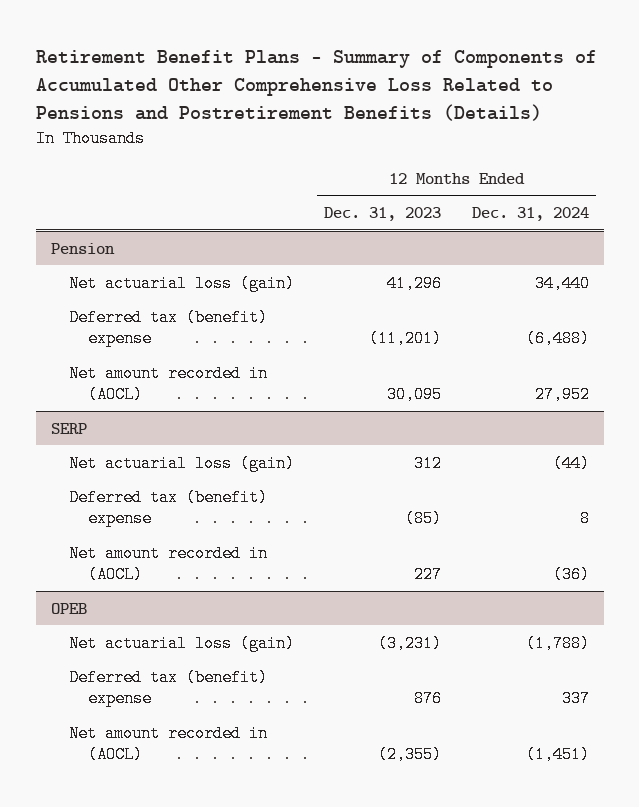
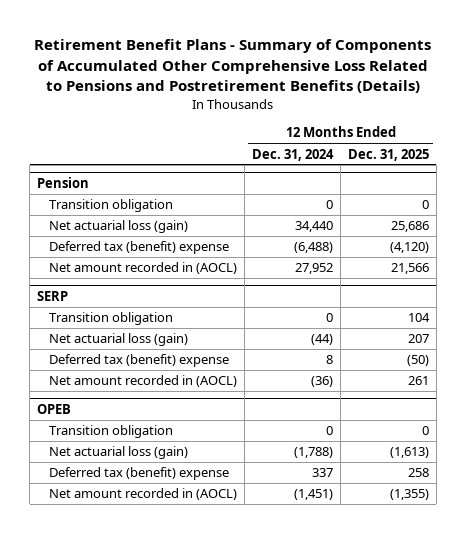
- | 12 Months Ended Dec. 31, 2023 | 12 Months Ended Dec. 31, 2024
+ | 12 Months Ended Dec. 31, 2024 | 12 Months Ended Dec. 31, 2025
@ Pension
+ Transition obligation | 0 | 0
@ SERP
+ Transition obligation | 0 | 104
@ OPEB
+ Transition obligation | 0 | 0

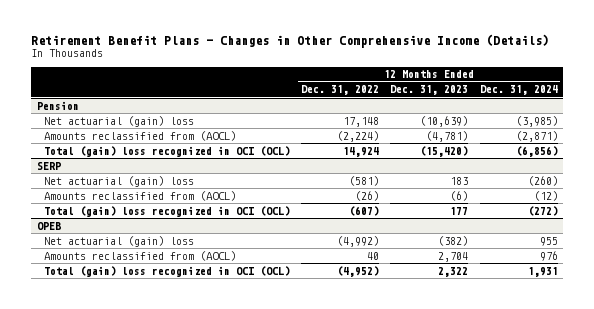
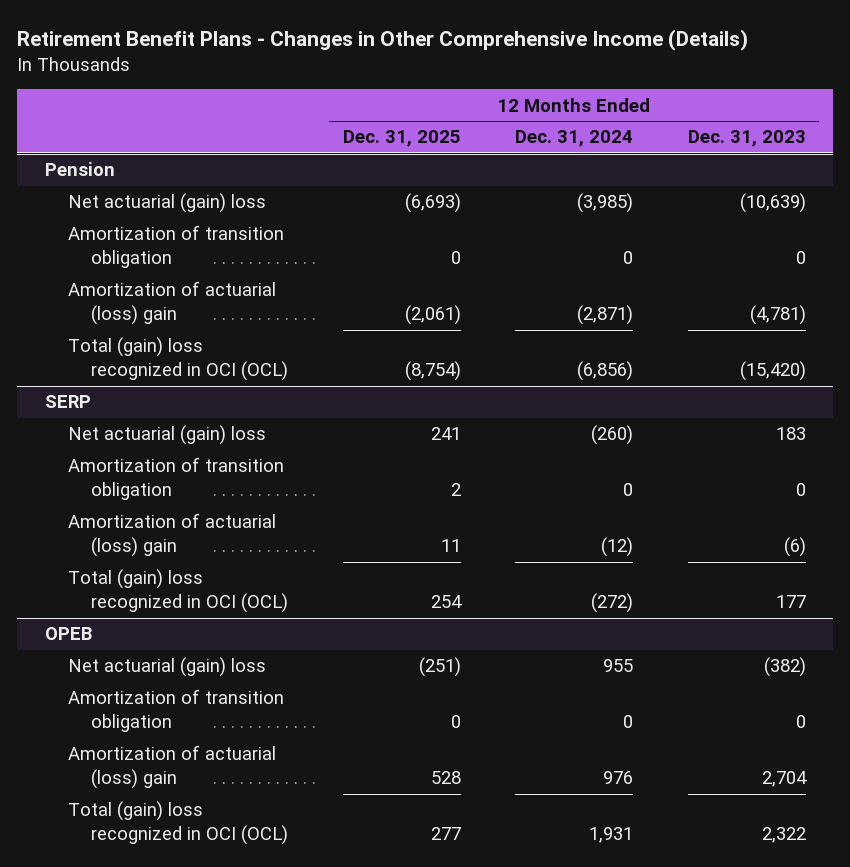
- | 12 Months Ended Dec. 31, 2022 | 12 Months Ended Dec. 31, 2023 | 12 Months Ended Dec. 31, 2024
+ | 12 Months Ended Dec. 31, 2025 | 12 Months Ended Dec. 31, 2024 | 12 Months Ended Dec. 31, 2023
@ Pension
- Amounts reclassified from (AOCL) | (2,224) | (4,781) | (2,871)
+ Amortization of transition obligation | 0 | 0 | 0
+ Amortization of actuarial (loss) gain | (2,061) | (2,871) | (4,781)
@ SERP
- Amounts reclassified from (AOCL) | (26) | (6) | (12)
+ Amortization of transition obligation | 2 | 0 | 0
+ Amortization of actuarial (loss) gain | 11 | (12) | (6)
@ OPEB
- Amounts reclassified from (AOCL) | 40 | 2,704 | 976
+ Amortization of transition obligation | 0 | 0 | 0
+ Amortization of actuarial (loss) gain | 528 | 976 | 2,704

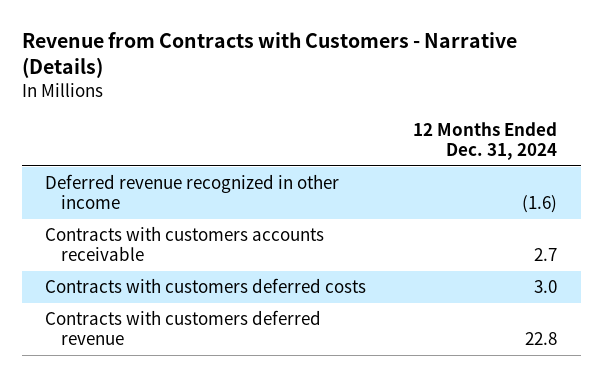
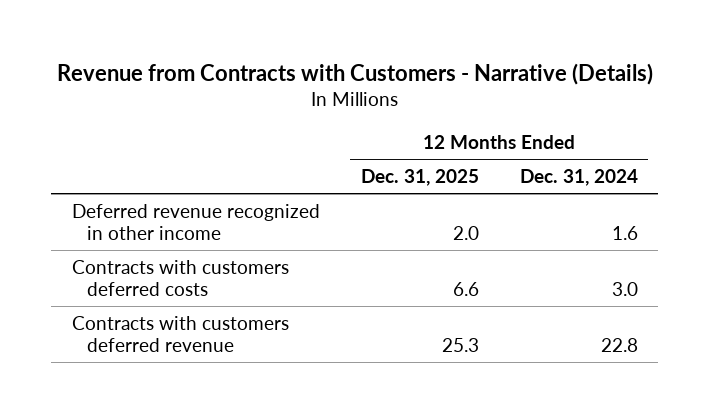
- | 12 Months Ended Dec. 31, 2024
+ | 12 Months Ended Dec. 31, 2025 | 12 Months Ended Dec. 31, 2024
- Deferred revenue recognized in other income | (1.6)
- Contracts with customers accounts receivable | 2.7
+ Deferred revenue recognized in other income | 2.0 | 1.6

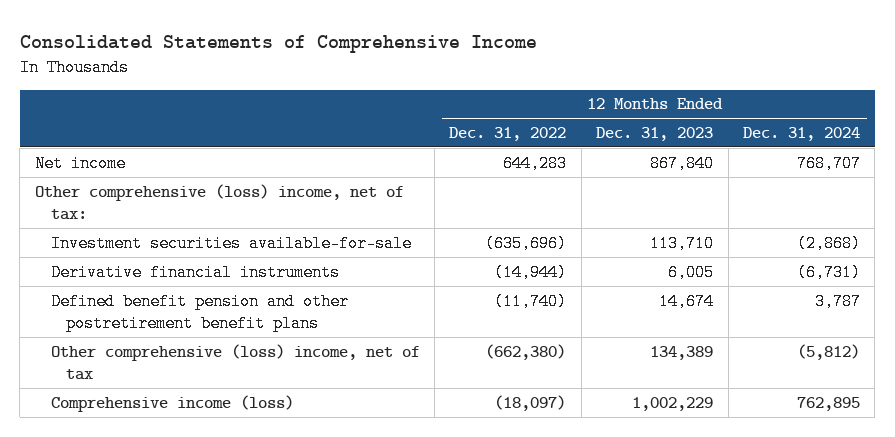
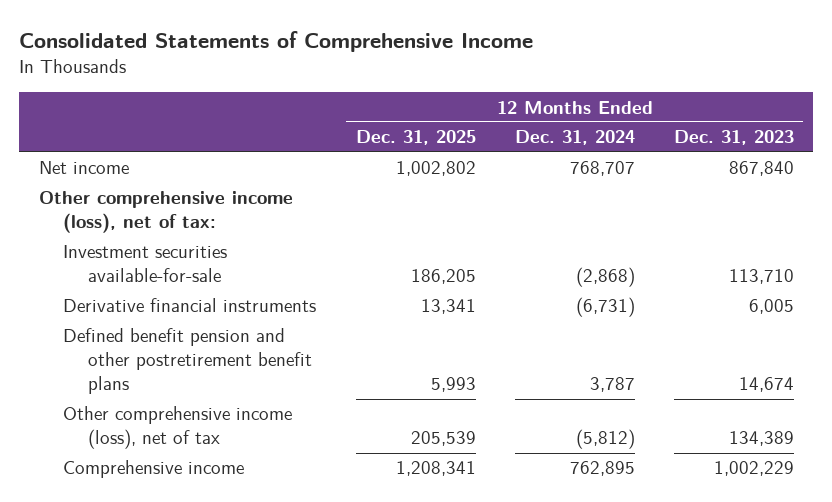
- | 12 Months Ended Dec. 31, 2022 | 12 Months Ended Dec. 31, 2023 | 12 Months Ended Dec. 31, 2024
+ | 12 Months Ended Dec. 31, 2025 | 12 Months Ended Dec. 31, 2024 | 12 Months Ended Dec. 31, 2023
- Other comprehensive (loss) income, net of tax:
+ Other comprehensive income (loss), net of tax:
- Other comprehensive (loss) income, net of tax | (662,380) | 134,389 | (5,812)
- Comprehensive income (loss) | (18,097) | 1,002,229 | 762,895
+ Other comprehensive income (loss), net of tax | 205,539 | (5,812) | 134,389
+ Comprehensive income | 1,208,341 | 762,895 | 1,002,229

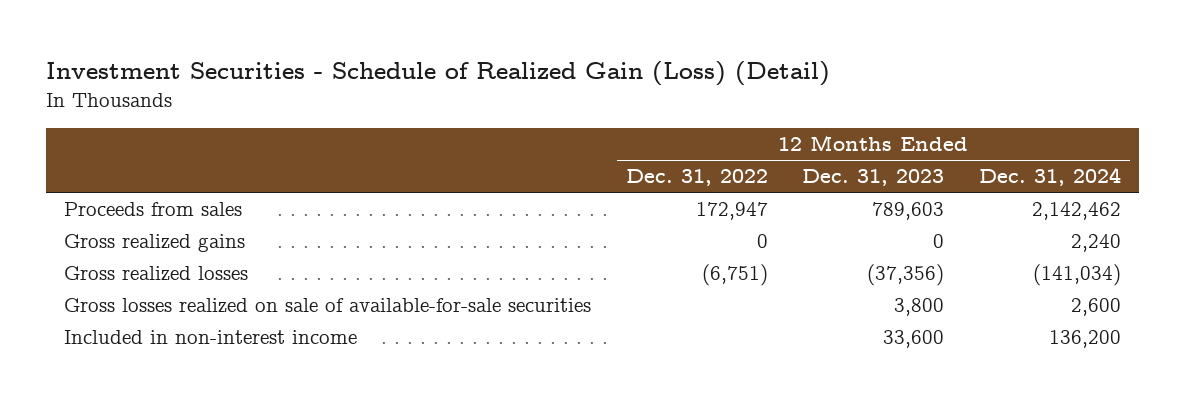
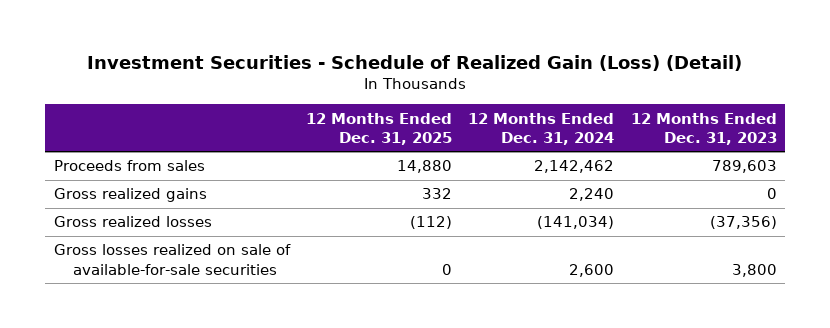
- | 12 Months Ended Dec. 31, 2022 | 12 Months Ended Dec. 31, 2023 | 12 Months Ended Dec. 31, 2024
+ | 12 Months Ended Dec. 31, 2025 | 12 Months Ended Dec. 31, 2024 | 12 Months Ended Dec. 31, 2023
- Included in non-interest income | | 33,600 | 136,200

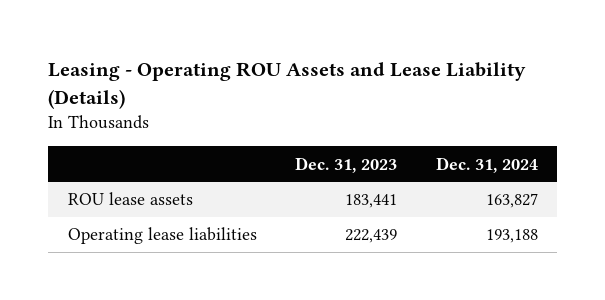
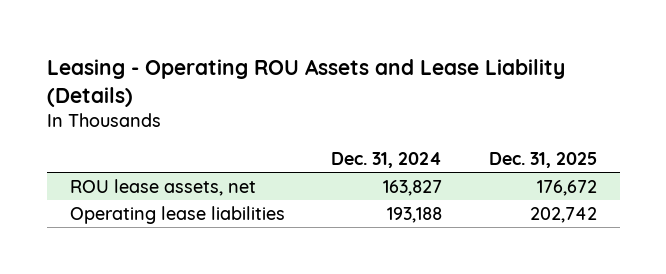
- | Dec. 31, 2023 | Dec. 31, 2024
+ | Dec. 31, 2024 | Dec. 31, 2025
- ROU lease assets | 183,441 | 163,827
+ ROU lease assets, net | 163,827 | 176,672

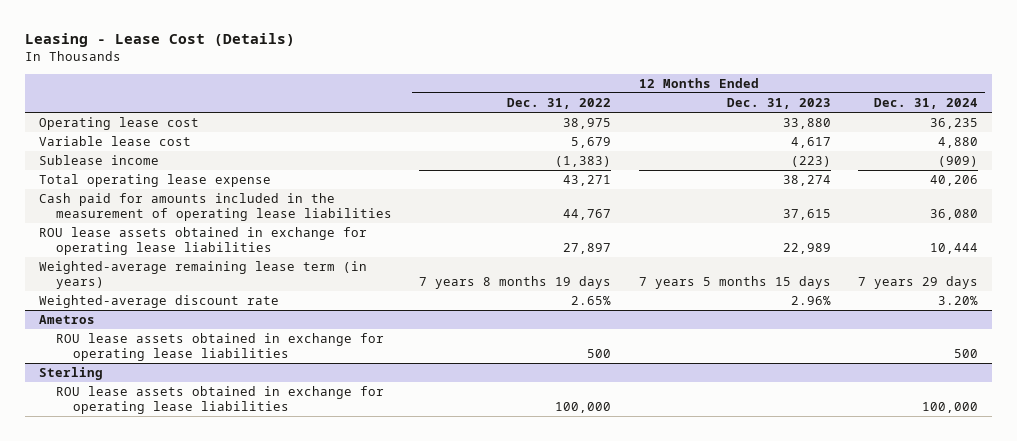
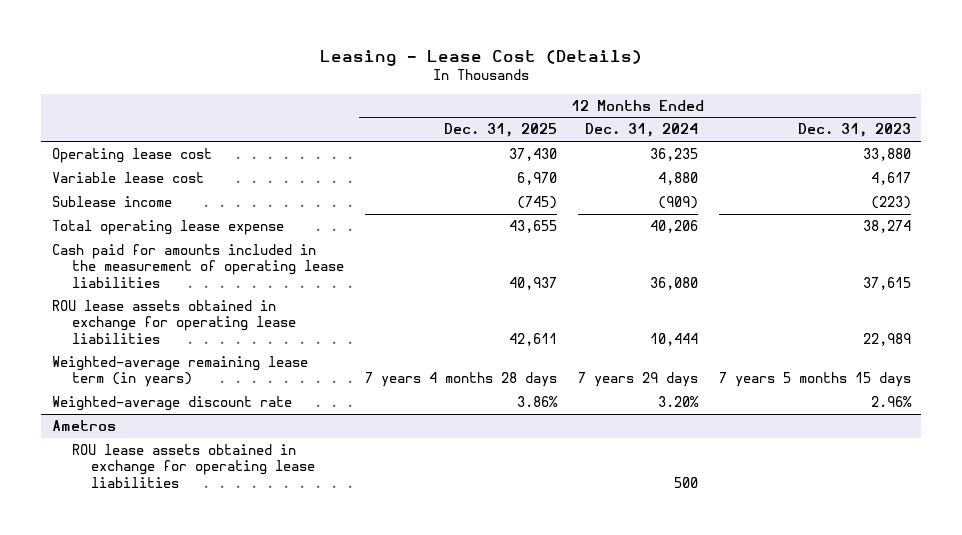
- | 12 Months Ended Dec. 31, 2022 | 12 Months Ended Dec. 31, 2023 | 12 Months Ended Dec. 31, 2024
+ | 12 Months Ended Dec. 31, 2025 | 12 Months Ended Dec. 31, 2024 | 12 Months Ended Dec. 31, 2023
- Sterling
- ROU lease assets obtained in exchange for operating lease liabilities | 100,000 | | 100,000

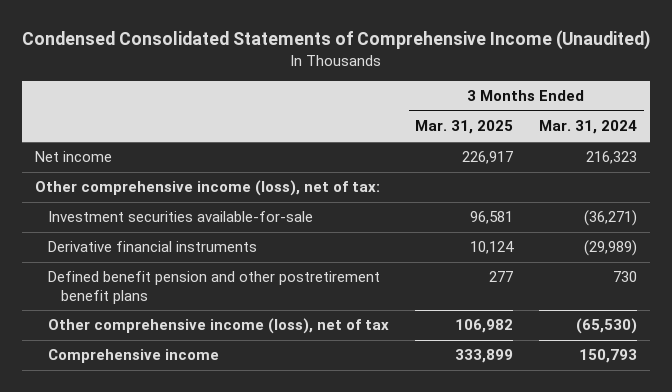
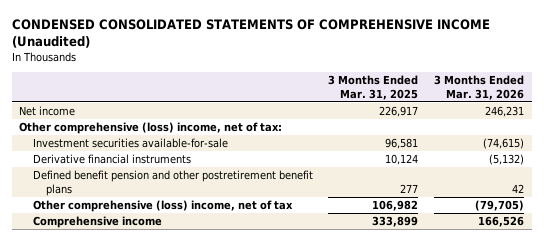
- Condensed Consolidated Statements of Comprehensive Income (Unaudited)
+ CONDENSED CONSOLIDATED STATEMENTS OF COMPREHENSIVE INCOME (Unaudited)
- | 3 Months Ended Mar. 31, 2025 | 3 Months Ended Mar. 31, 2024
+ | 3 Months Ended Mar. 31, 2025 | 3 Months Ended Mar. 31, 2026
- Other comprehensive income (loss), net of tax:
+ Other comprehensive (loss) income, net of tax:
- Other comprehensive income (loss), net of tax | 106,982 | (65,530)
+ Other comprehensive (loss) income, net of tax | 106,982 | (79,705)

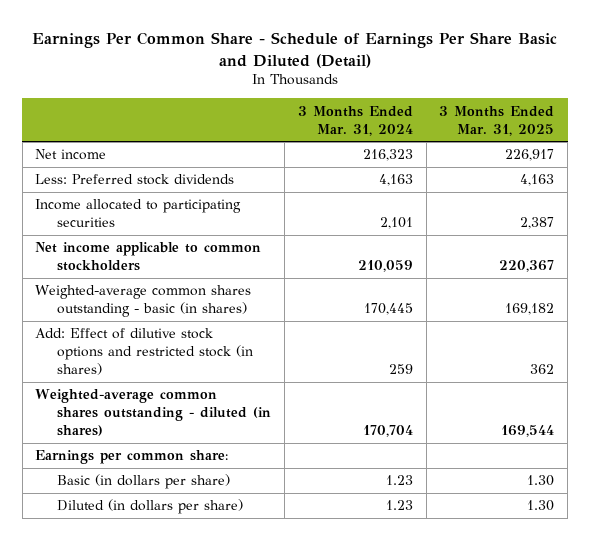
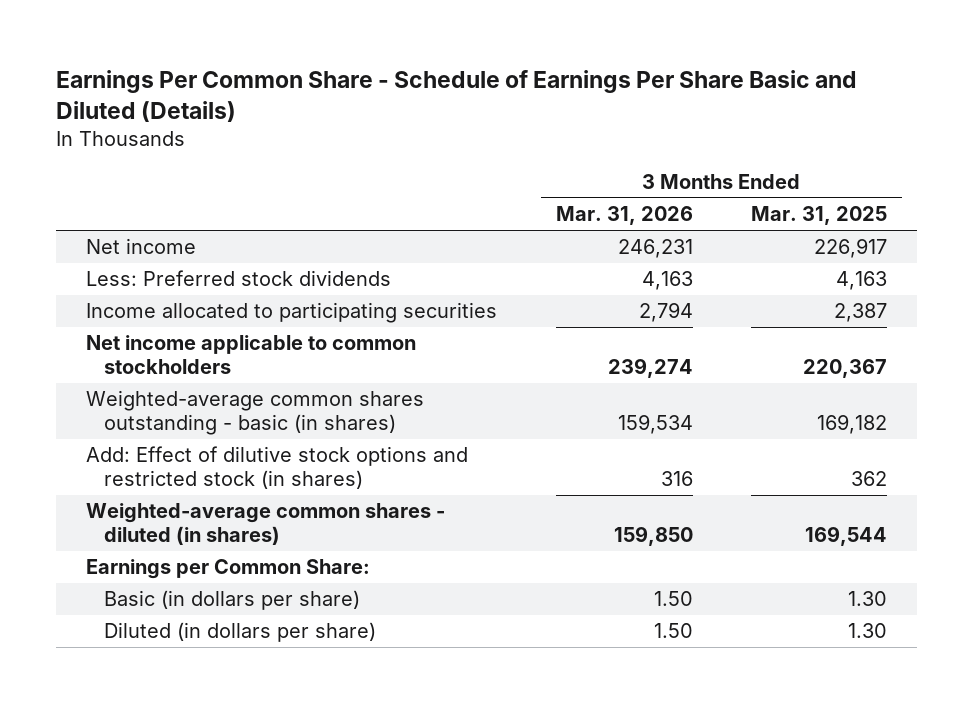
- Earnings Per Common Share - Schedule of Earnings Per Share Basic and Diluted (Detail)
+ Earnings Per Common Share - Schedule of Earnings Per Share Basic and Diluted (Details)
- | 3 Months Ended Mar. 31, 2024 | 3 Months Ended Mar. 31, 2025
+ | 3 Months Ended Mar. 31, 2026 | 3 Months Ended Mar. 31, 2025
- Weighted-average common shares outstanding - diluted (in shares) | 170,704 | 169,544
- Earnings per common share:
+ Weighted-average common shares - diluted (in shares) | 159,850 | 169,544
+ Earnings per Common Share:

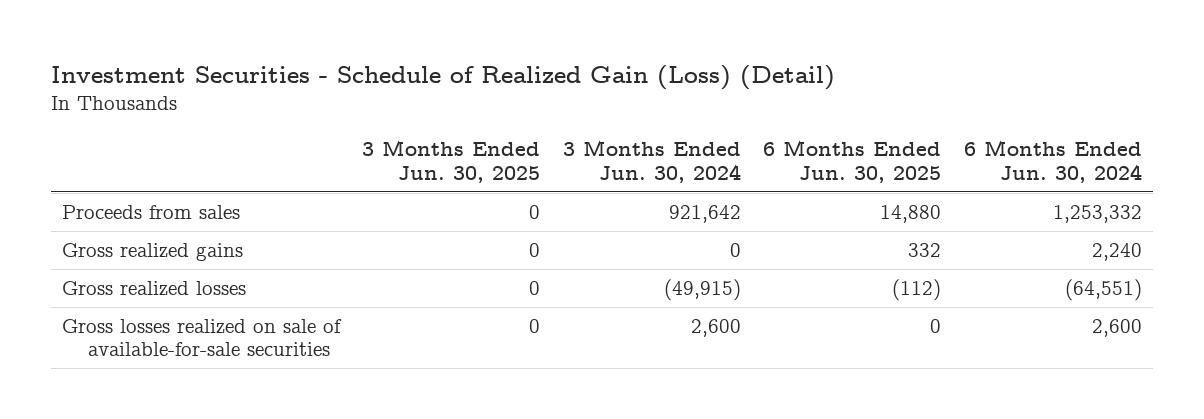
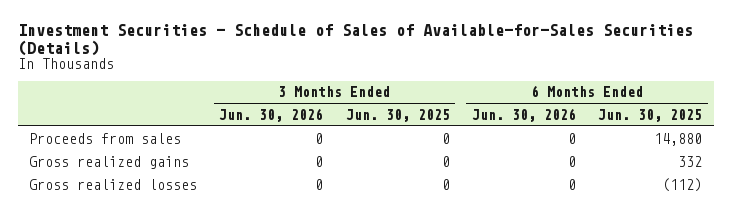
- Investment Securities - Schedule of Realized Gain (Loss) (Detail)
+ Investment Securities - Schedule of Sales of Available-for-Sales Securities (Details)
- | 3 Months Ended Jun. 30, 2025 | 3 Months Ended Jun. 30, 2024 | 6 Months Ended Jun. 30, 2025 | 6 Months Ended Jun. 30, 2024
+ | 3 Months Ended Jun. 30, 2026 | 3 Months Ended Jun. 30, 2025 | 6 Months Ended Jun. 30, 2026 | 6 Months Ended Jun. 30, 2025
- Gross losses realized on sale of available-for-sale securities | 0 | 2,600 | 0 | 2,600

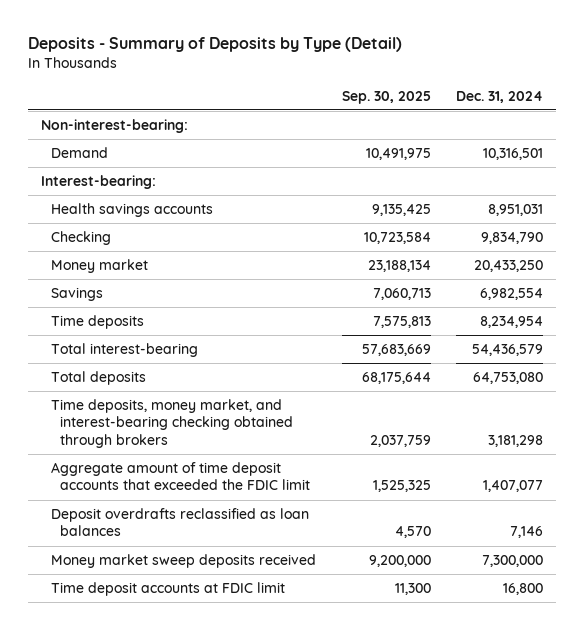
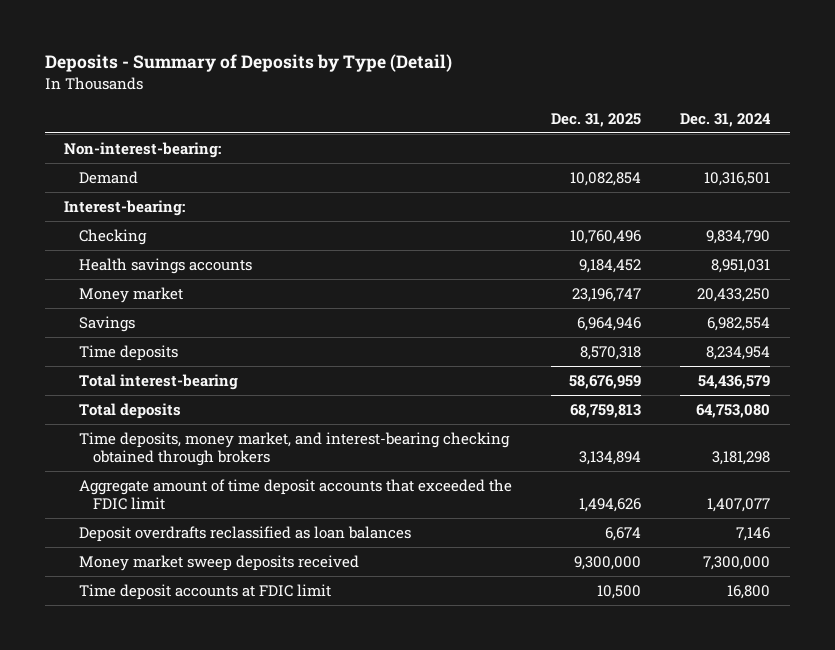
- | Sep. 30, 2025 | Dec. 31, 2024
+ | Dec. 31, 2025 | Dec. 31, 2024
moved down: Health savings accounts | 9,184,452 | 8,951,031

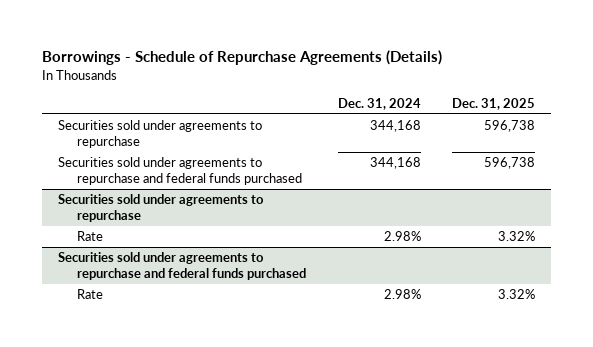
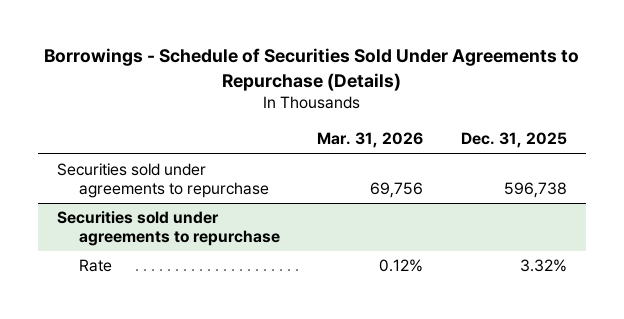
- Borrowings - Schedule of Repurchase Agreements (Details)
+ Borrowings - Schedule of Securities Sold Under Agreements to Repurchase (Details)
- | Dec. 31, 2024 | Dec. 31, 2025
+ | Mar. 31, 2026 | Dec. 31, 2025
- Securities sold under agreements to repurchase and federal funds purchased | 344,168 | 596,738
- Securities sold under agreements to repurchase and federal funds purchased
- Rate | 2.98% | 3.32%

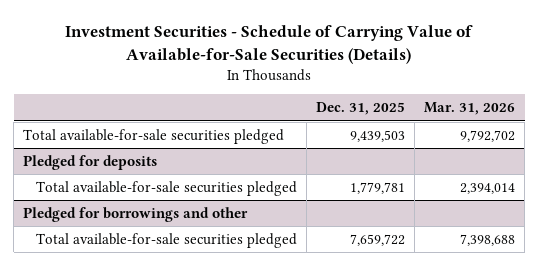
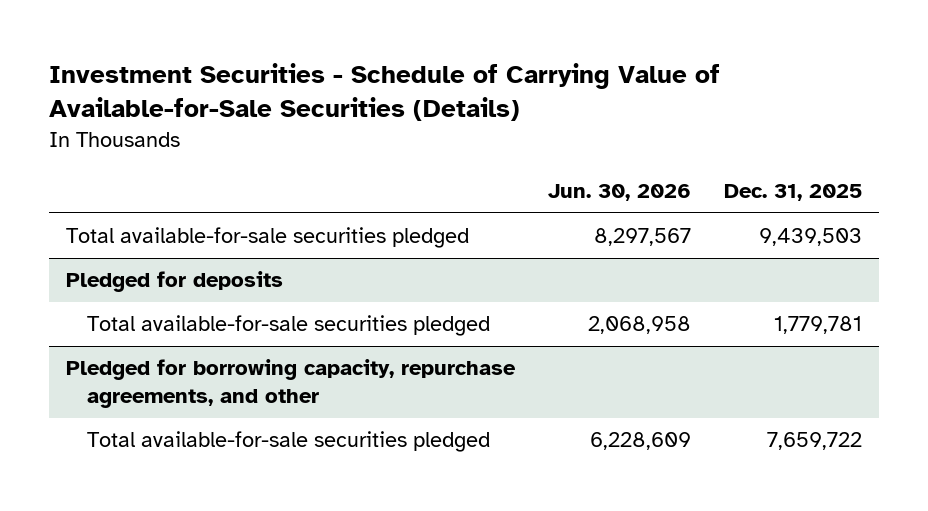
- | Dec. 31, 2025 | Mar. 31, 2026
+ | Jun. 30, 2026 | Dec. 31, 2025
- Pledged for borrowings and other
+ Pledged for borrowing capacity, repurchase agreements, and other

